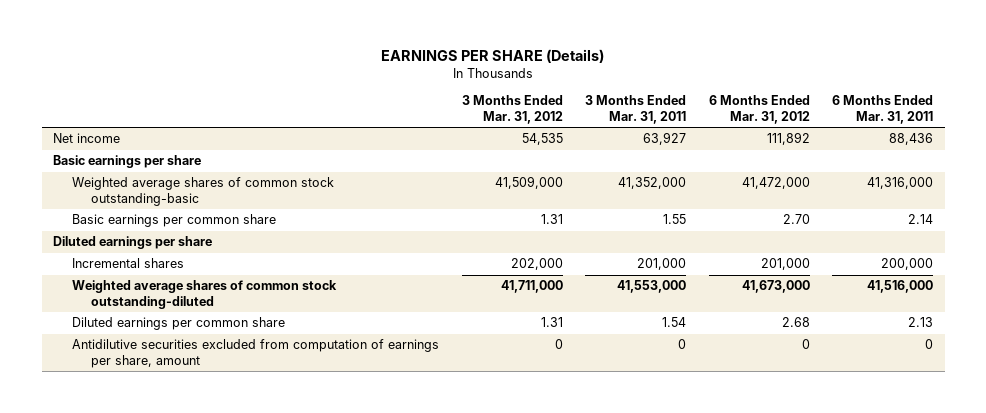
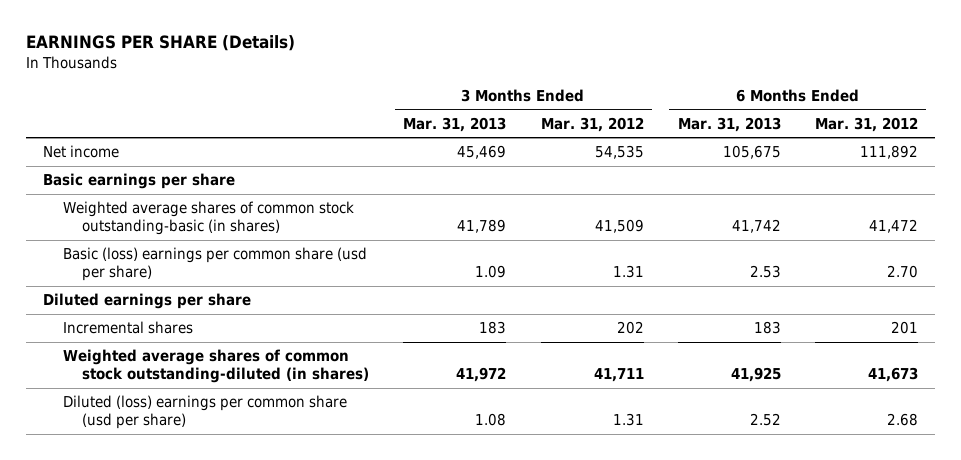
- | 3 Months Ended Mar. 31, 2012 | 3 Months Ended Mar. 31, 2011 | 6 Months Ended Mar. 31, 2012 | 6 Months Ended Mar. 31, 2011
+ | 3 Months Ended Mar. 31, 2013 | 3 Months Ended Mar. 31, 2012 | 6 Months Ended Mar. 31, 2013 | 6 Months Ended Mar. 31, 2012
- Weighted average shares of common stock outstanding-basic | 41,509,000 | 41,352,000 | 41,472,000 | 41,316,000
- Basic earnings per common share | 1.31 | 1.55 | 2.70 | 2.14
+ Weighted average shares of common stock outstanding-basic (in shares) | 41,789 | 41,509 | 41,742 | 41,472
+ Basic (loss) earnings per common share (usd per share) | 1.09 | 1.31 | 2.53 | 2.70
- Incremental shares | 202,000 | 201,000 | 201,000 | 200,000
- Weighted average shares of common stock outstanding-diluted | 41,711,000 | 41,553,000 | 41,673,000 | 41,516,000
- Diluted earnings per common share | 1.31 | 1.54 | 2.68 | 2.13
- Antidilutive securities excluded from computation of earnings per share, amount | 0 | 0 | 0 | 0
+ Incremental shares | 183 | 202 | 183 | 201
+ Weighted average shares of common stock outstanding-diluted (in shares) | 41,972 | 41,711 | 41,925 | 41,673
+ Diluted (loss) earnings per common share (usd per share) | 1.08 | 1.31 | 2.52 | 2.68

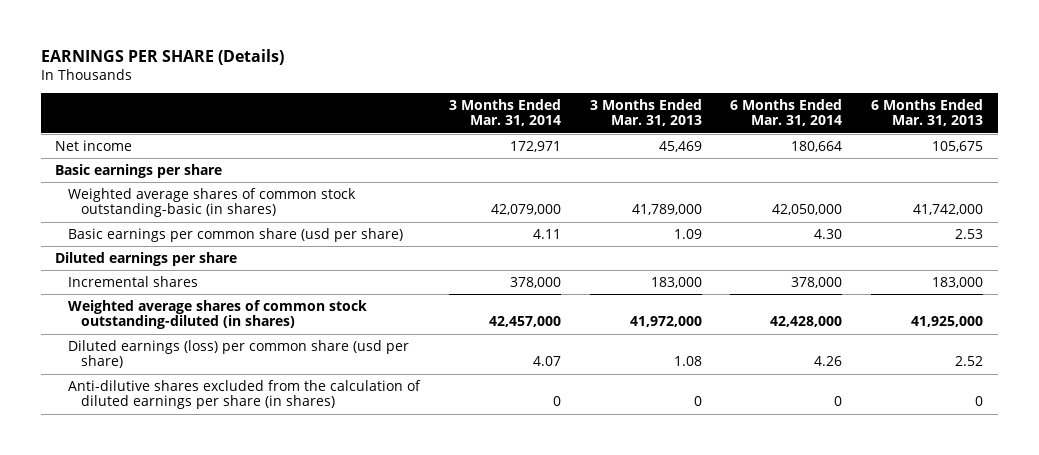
- | 3 Months Ended Mar. 31, 2013 | 3 Months Ended Mar. 31, 2012 | 6 Months Ended Mar. 31, 2013 | 6 Months Ended Mar. 31, 2012
+ | 3 Months Ended Mar. 31, 2014 | 3 Months Ended Mar. 31, 2013 | 6 Months Ended Mar. 31, 2014 | 6 Months Ended Mar. 31, 2013
- Weighted average shares of common stock outstanding-basic (in shares) | 41,789 | 41,509 | 41,742 | 41,472
- Basic (loss) earnings per common share (usd per share) | 1.09 | 1.31 | 2.53 | 2.70
+ Weighted average shares of common stock outstanding-basic (in shares) | 42,079,000 | 41,789,000 | 42,050,000 | 41,742,000
+ Basic earnings per common share (usd per share) | 4.11 | 1.09 | 4.30 | 2.53
- Incremental shares | 183 | 202 | 183 | 201
- Weighted average shares of common stock outstanding-diluted (in shares) | 41,972 | 41,711 | 41,925 | 41,673
- Diluted (loss) earnings per common share (usd per share) | 1.08 | 1.31 | 2.52 | 2.68
+ Incremental shares | 378,000 | 183,000 | 378,000 | 183,000
+ Weighted average shares of common stock outstanding-diluted (in shares) | 42,457,000 | 41,972,000 | 42,428,000 | 41,925,000
+ Diluted earnings (loss) per common share (usd per share) | 4.07 | 1.08 | 4.26 | 2.52
+ Anti-dilutive shares excluded from the calculation of diluted earnings per share (in shares) | 0 | 0 | 0 | 0

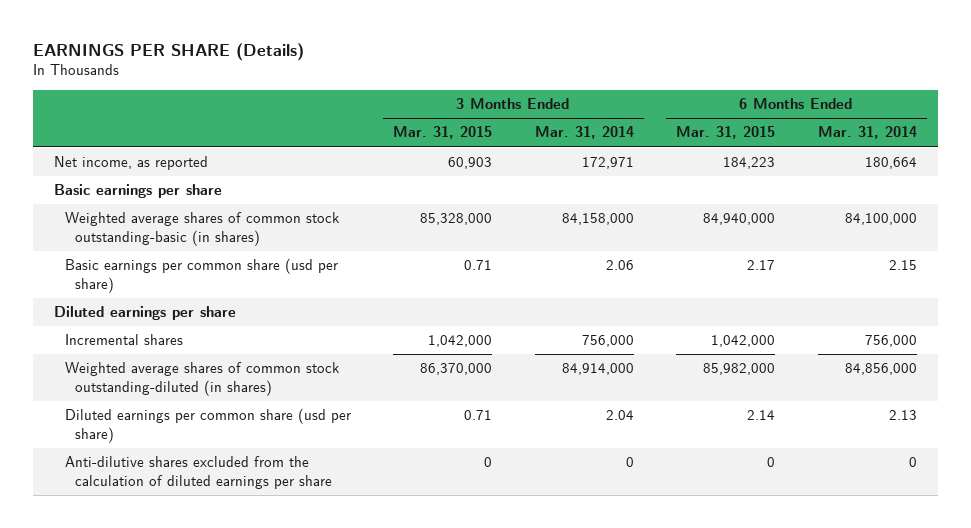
- | 3 Months Ended Mar. 31, 2014 | 3 Months Ended Mar. 31, 2013 | 6 Months Ended Mar. 31, 2014 | 6 Months Ended Mar. 31, 2013
+ | 3 Months Ended Mar. 31, 2015 | 3 Months Ended Mar. 31, 2014 | 6 Months Ended Mar. 31, 2015 | 6 Months Ended Mar. 31, 2014
- Net income | 172,971 | 45,469 | 180,664 | 105,675
+ Net income, as reported | 60,903 | 172,971 | 184,223 | 180,664
- Weighted average shares of common stock outstanding-basic (in shares) | 42,079,000 | 41,789,000 | 42,050,000 | 41,742,000
- Basic earnings per common share (usd per share) | 4.11 | 1.09 | 4.30 | 2.53
+ Weighted average shares of common stock outstanding-basic (in shares) | 85,328,000 | 84,158,000 | 84,940,000 | 84,100,000
+ Basic earnings per common share (usd per share) | 0.71 | 2.06 | 2.17 | 2.15
- Incremental shares | 378,000 | 183,000 | 378,000 | 183,000
- Weighted average shares of common stock outstanding-diluted (in shares) | 42,457,000 | 41,972,000 | 42,428,000 | 41,925,000
- Diluted earnings (loss) per common share (usd per share) | 4.07 | 1.08 | 4.26 | 2.52
- Anti-dilutive shares excluded from the calculation of diluted earnings per share (in shares) | 0 | 0 | 0 | 0
+ Incremental shares | 1,042,000 | 756,000 | 1,042,000 | 756,000
+ Weighted average shares of common stock outstanding-diluted (in shares) | 86,370,000 | 84,914,000 | 85,982,000 | 84,856,000
+ Diluted earnings per common share (usd per share) | 0.71 | 2.04 | 2.14 | 2.13
+ Anti-dilutive shares excluded from the calculation of diluted earnings per share | 0 | 0 | 0 | 0

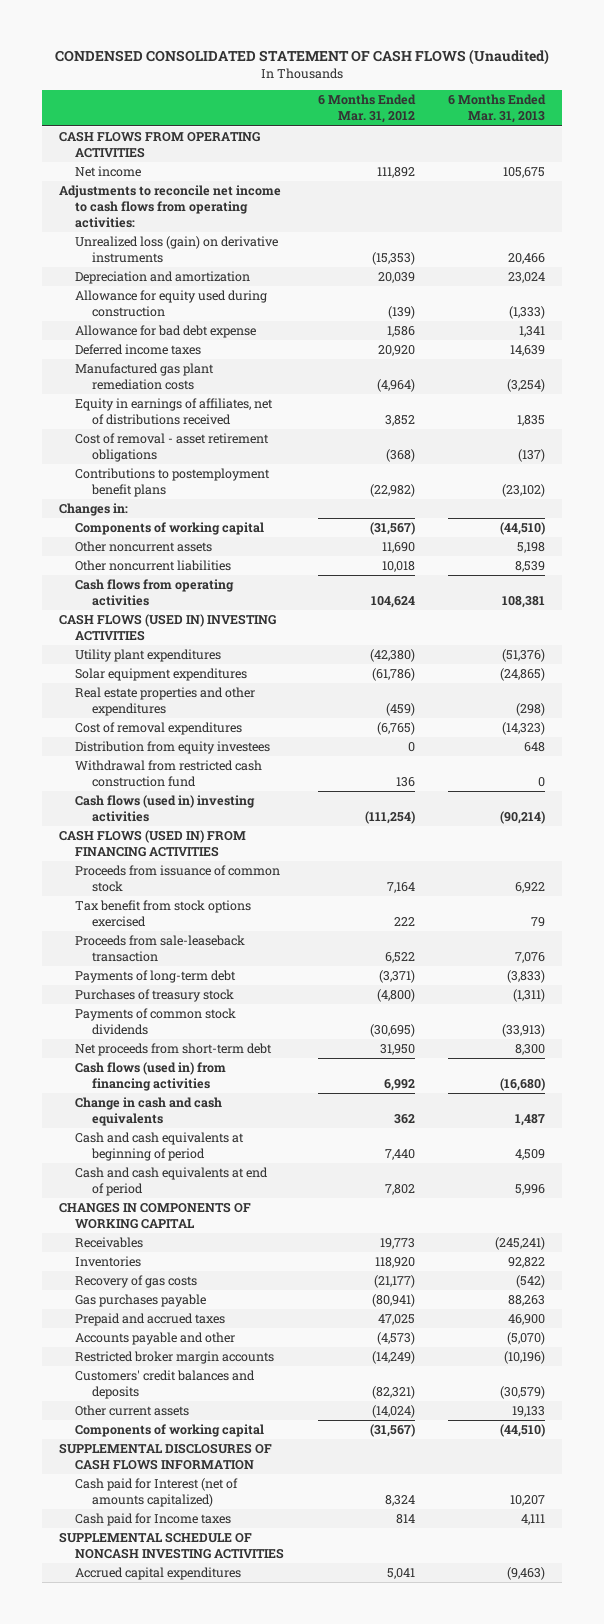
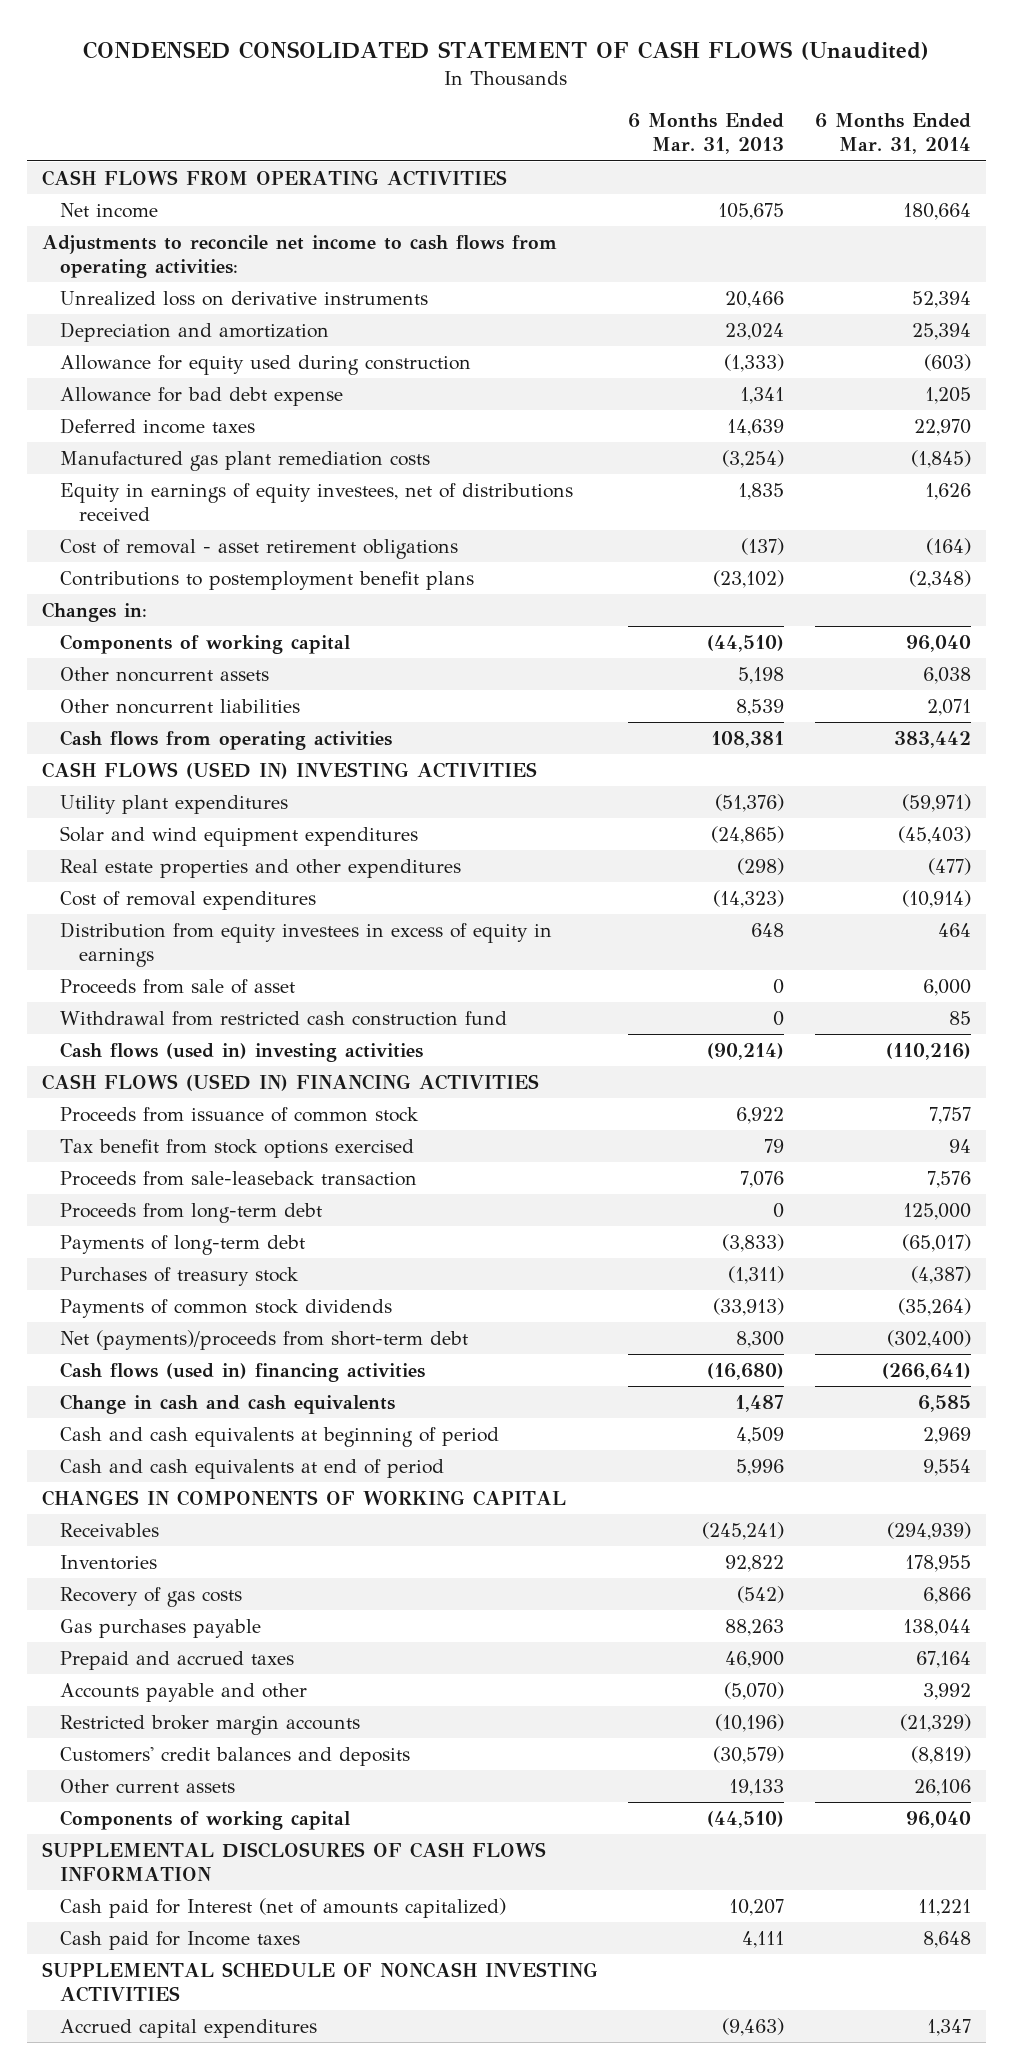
- | 6 Months Ended Mar. 31, 2012 | 6 Months Ended Mar. 31, 2013
+ | 6 Months Ended Mar. 31, 2013 | 6 Months Ended Mar. 31, 2014
- Unrealized loss (gain) on derivative instruments | (15,353) | 20,466
+ Unrealized loss on derivative instruments | 20,466 | 52,394
- Equity in earnings of affiliates, net of distributions received | 3,852 | 1,835
+ Equity in earnings of equity investees, net of distributions received | 1,835 | 1,626
- Solar equipment expenditures | (61,786) | (24,865)
+ Solar and wind equipment expenditures | (24,865) | (45,403)
- Distribution from equity investees | 0 | 648
+ Distribution from equity investees in excess of equity in earnings | 648 | 464
+ Proceeds from sale of asset | 0 | 6,000
- CASH FLOWS (USED IN) FROM FINANCING ACTIVITIES
+ CASH FLOWS (USED IN) FINANCING ACTIVITIES
+ Proceeds from long-term debt | 0 | 125,000
- Net proceeds from short-term debt | 31,950 | 8,300
- Cash flows (used in) from financing activities | 6,992 | (16,680)
+ Net (payments)/proceeds from short-term debt | 8,300 | (302,400)
+ Cash flows (used in) financing activities | (16,680) | (266,641)

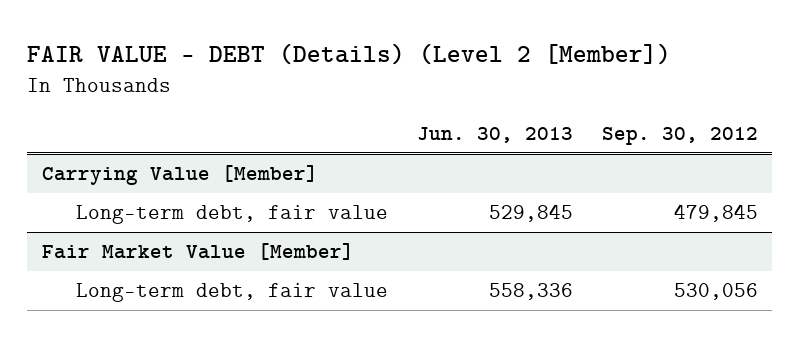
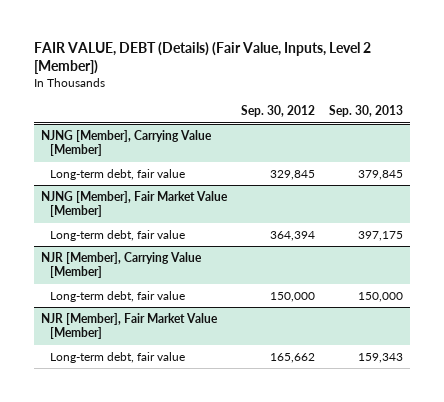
- FAIR VALUE - DEBT (Details) (Level 2 [Member])
+ FAIR VALUE, DEBT (Details) (Fair Value, Inputs, Level 2 [Member])
- | Jun. 30, 2013 | Sep. 30, 2012
+ | Sep. 30, 2012 | Sep. 30, 2013
- Carrying Value [Member]
- Long-term debt, fair value | 529,845 | 479,845
- Fair Market Value [Member]
- Long-term debt, fair value | 558,336 | 530,056
+ NJNG [Member], Carrying Value [Member]
+ Long-term debt, fair value | 329,845 | 379,845
+ NJNG [Member], Fair Market Value [Member]
+ Long-term debt, fair value | 364,394 | 397,175
+ NJR [Member], Carrying Value [Member]
+ Long-term debt, fair value | 150,000 | 150,000
+ NJR [Member], Fair Market Value [Member]
+ Long-term debt, fair value | 165,662 | 159,343

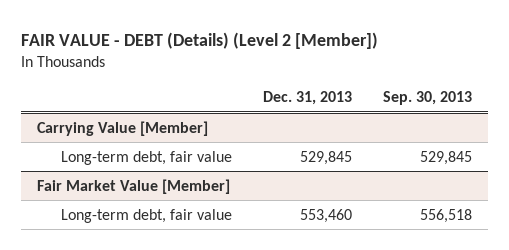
- FAIR VALUE, DEBT (Details) (Fair Value, Inputs, Level 2 [Member])
+ FAIR VALUE - DEBT (Details) (Level 2 [Member])
- | Sep. 30, 2012 | Sep. 30, 2013
+ | Dec. 31, 2013 | Sep. 30, 2013
- NJNG [Member], Carrying Value [Member]
- Long-term debt, fair value | 329,845 | 379,845
- NJNG [Member], Fair Market Value [Member]
- Long-term debt, fair value | 364,394 | 397,175
- NJR [Member], Carrying Value [Member]
- Long-term debt, fair value | 150,000 | 150,000
- NJR [Member], Fair Market Value [Member]
- Long-term debt, fair value | 165,662 | 159,343
+ Carrying Value [Member]
+ Long-term debt, fair value | 529,845 | 529,845
+ Fair Market Value [Member]
+ Long-term debt, fair value | 553,460 | 556,518

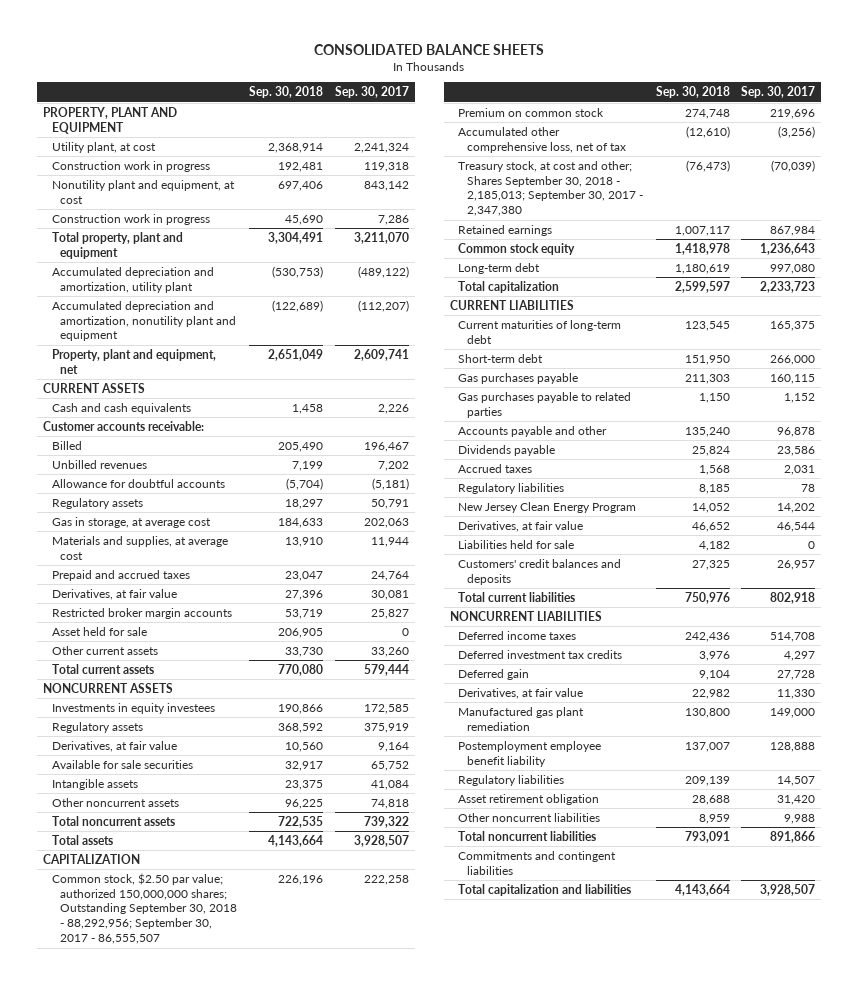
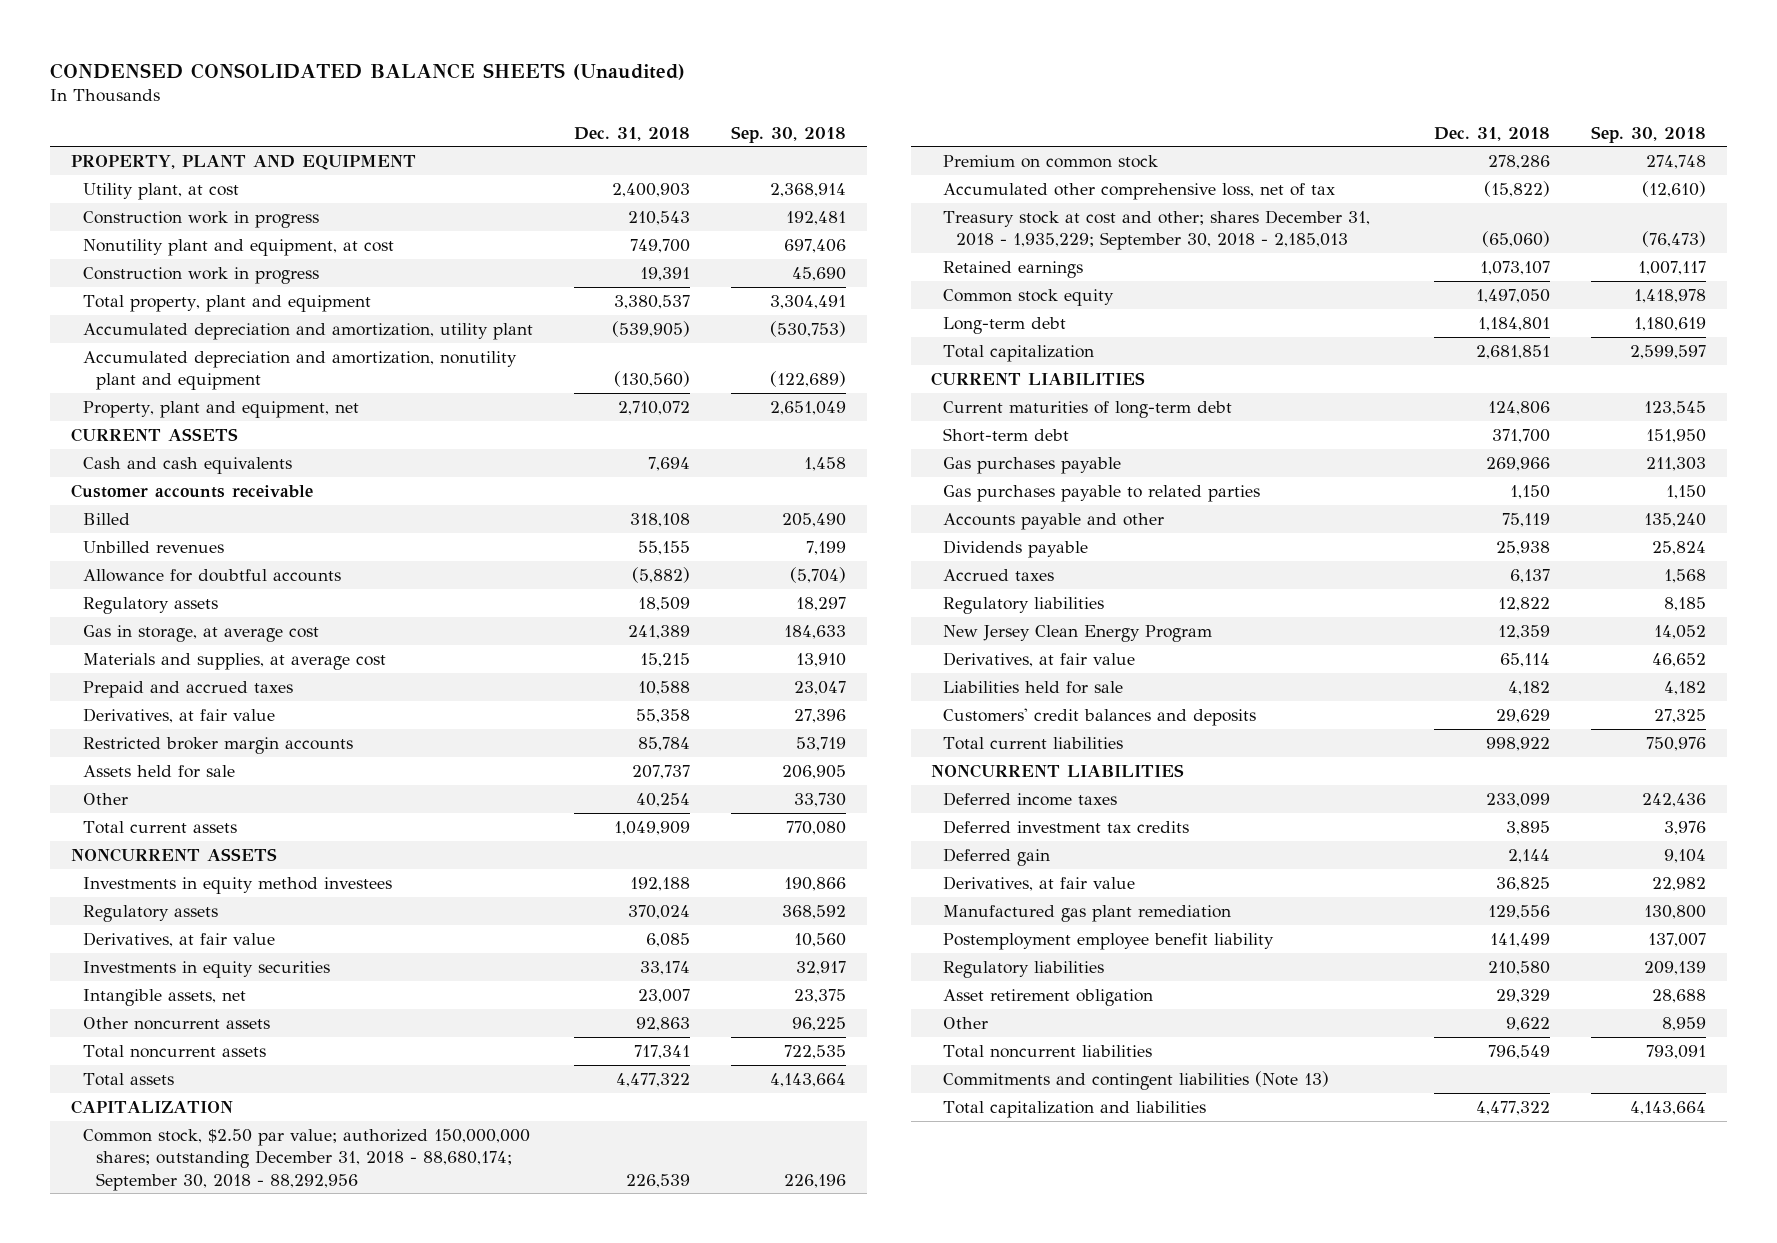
- CONSOLIDATED BALANCE SHEETS
+ CONDENSED CONSOLIDATED BALANCE SHEETS (Unaudited)
- | Sep. 30, 2018 | Sep. 30, 2017
+ | Dec. 31, 2018 | Sep. 30, 2018
- Customer accounts receivable:
+ Customer accounts receivable
- Asset held for sale | 206,905 | 0
- Other current assets | 33,730 | 33,260
+ Assets held for sale | 207,737 | 206,905
+ Other | 40,254 | 33,730
- Investments in equity investees | 190,866 | 172,585
+ Investments in equity method investees | 192,188 | 190,866
- Available for sale securities | 32,917 | 65,752
- Intangible assets | 23,375 | 41,084
+ Investments in equity securities | 33,174 | 32,917
+ Intangible assets, net | 23,007 | 23,375
- Common stock, $2.50 par value; authorized 150,000,000 shares; Outstanding September 30, 2018 - 88,292,956; September 30, 2017 - 86,555,507 | 226,196 | 222,258
+ Common stock, $2.50 par value; authorized 150,000,000 shares; outstanding December 31, 2018 - 88,680,174; September 30, 2018 - 88,292,956 | 226,539 | 226,196
- Treasury stock, at cost and other; Shares September 30, 2018 - 2,185,013; September 30, 2017 - 2,347,380 | (76,473) | (70,039)
+ Treasury stock at cost and other; shares December 31, 2018 - 1,935,229; September 30, 2018 - 2,185,013 | (65,060) | (76,473)
- Other noncurrent liabilities | 8,959 | 9,988
+ Other | 9,622 | 8,959
- Commitments and contingent liabilities
+ Commitments and contingent liabilities (Note 13)

